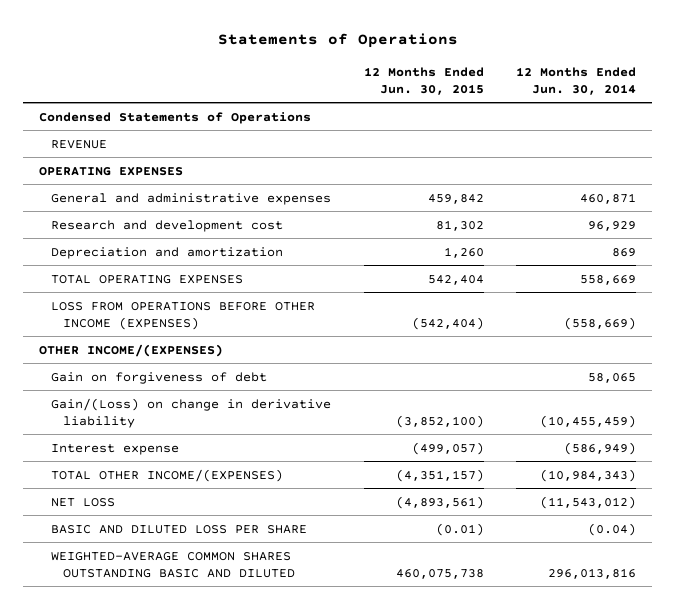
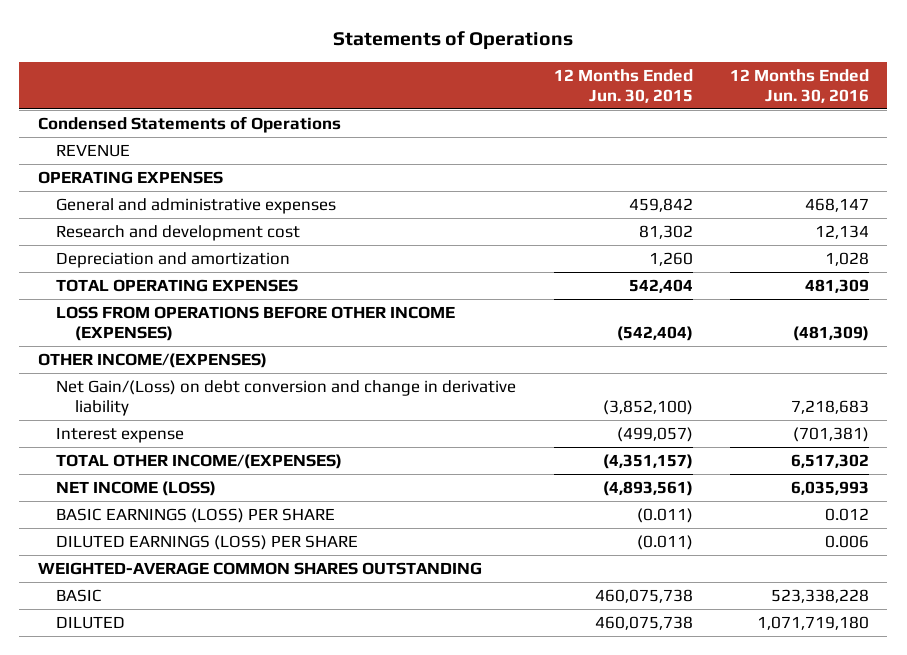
- | 12 Months Ended Jun. 30, 2015 | 12 Months Ended Jun. 30, 2014
+ | 12 Months Ended Jun. 30, 2015 | 12 Months Ended Jun. 30, 2016
- Gain on forgiveness of debt | | 58,065
- Gain/(Loss) on change in derivative liability | (3,852,100) | (10,455,459)
+ Net Gain/(Loss) on debt conversion and change in derivative liability | (3,852,100) | 7,218,683
- NET LOSS | (4,893,561) | (11,543,012)
- BASIC AND DILUTED LOSS PER SHARE | (0.01) | (0.04)
- WEIGHTED-AVERAGE COMMON SHARES OUTSTANDING BASIC AND DILUTED | 460,075,738 | 296,013,816
+ NET INCOME (LOSS) | (4,893,561) | 6,035,993
+ BASIC EARNINGS (LOSS) PER SHARE | (0.011) | 0.012
+ DILUTED EARNINGS (LOSS) PER SHARE | (0.011) | 0.006
+ WEIGHTED-AVERAGE COMMON SHARES OUTSTANDING
+ BASIC | 460,075,738 | 523,338,228
+ DILUTED | 460,075,738 | 1,071,719,180

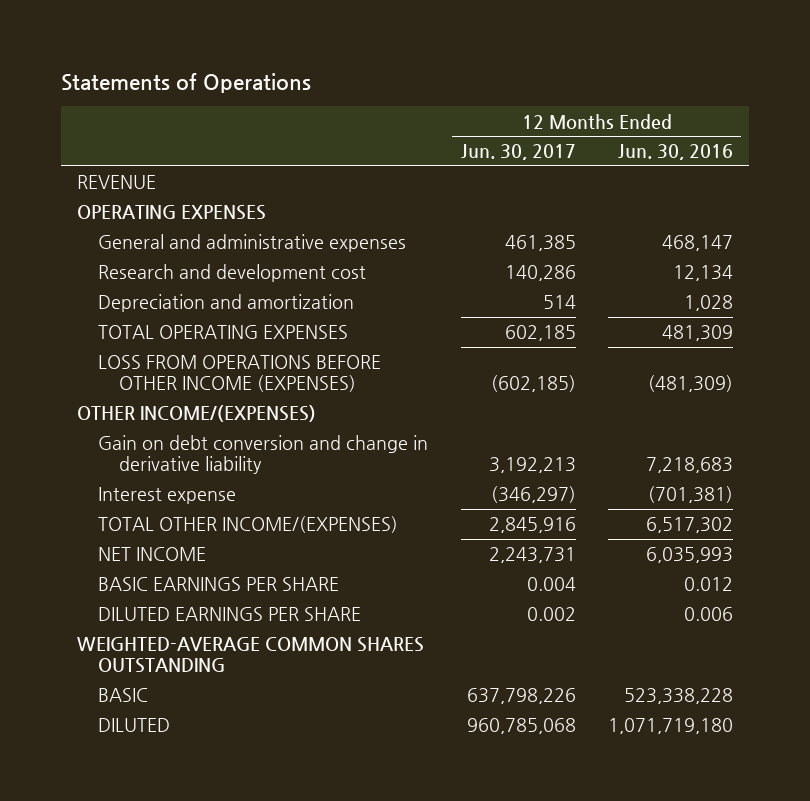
- | 12 Months Ended Jun. 30, 2015 | 12 Months Ended Jun. 30, 2016
+ | 12 Months Ended Jun. 30, 2017 | 12 Months Ended Jun. 30, 2016
- Condensed Statements of Operations
- Net Gain/(Loss) on debt conversion and change in derivative liability | (3,852,100) | 7,218,683
+ Gain on debt conversion and change in derivative liability | 3,192,213 | 7,218,683
- NET INCOME (LOSS) | (4,893,561) | 6,035,993
- BASIC EARNINGS (LOSS) PER SHARE | (0.011) | 0.012
- DILUTED EARNINGS (LOSS) PER SHARE | (0.011) | 0.006
+ NET INCOME | 2,243,731 | 6,035,993
+ BASIC EARNINGS PER SHARE | 0.004 | 0.012
+ DILUTED EARNINGS PER SHARE | 0.002 | 0.006

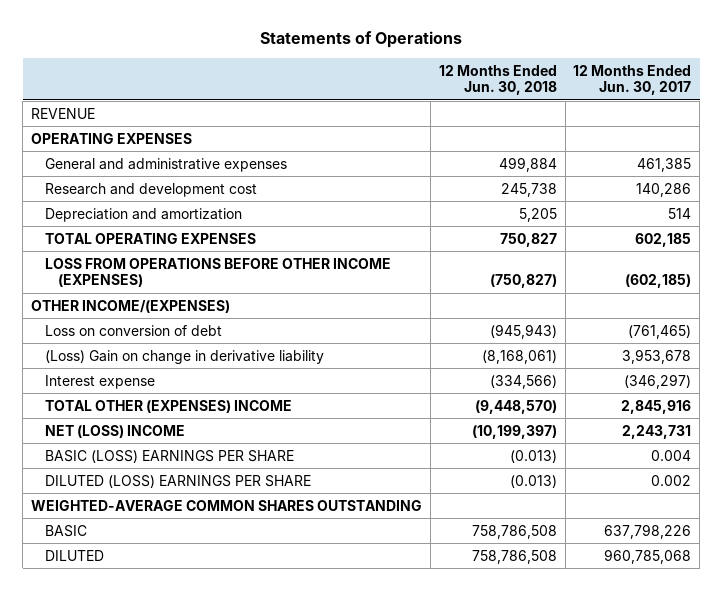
- | 12 Months Ended Jun. 30, 2017 | 12 Months Ended Jun. 30, 2016
+ | 12 Months Ended Jun. 30, 2018 | 12 Months Ended Jun. 30, 2017
- Gain on debt conversion and change in derivative liability | 3,192,213 | 7,218,683
+ Loss on conversion of debt | (945,943) | (761,465)
+ (Loss) Gain on change in derivative liability | (8,168,061) | 3,953,678
- TOTAL OTHER INCOME/(EXPENSES) | 2,845,916 | 6,517,302
- NET INCOME | 2,243,731 | 6,035,993
- BASIC EARNINGS PER SHARE | 0.004 | 0.012
- DILUTED EARNINGS PER SHARE | 0.002 | 0.006
+ TOTAL OTHER (EXPENSES) INCOME | (9,448,570) | 2,845,916
+ NET (LOSS) INCOME | (10,199,397) | 2,243,731
+ BASIC (LOSS) EARNINGS PER SHARE | (0.013) | 0.004
+ DILUTED (LOSS) EARNINGS PER SHARE | (0.013) | 0.002

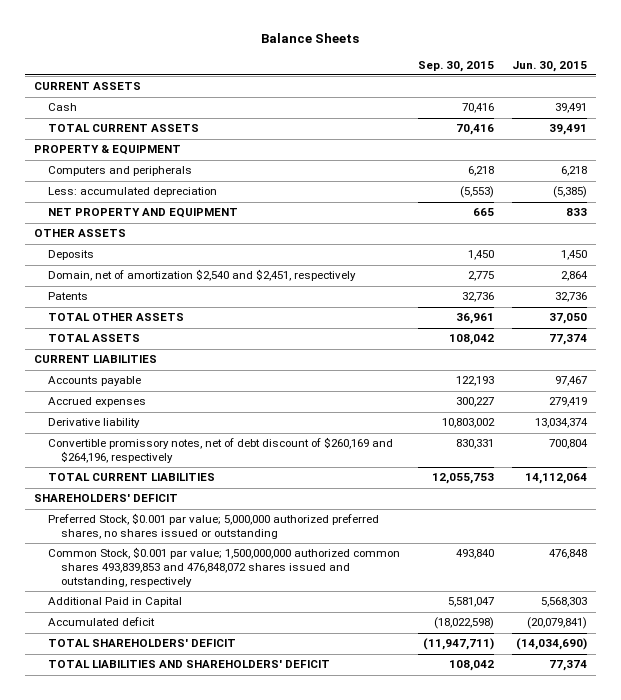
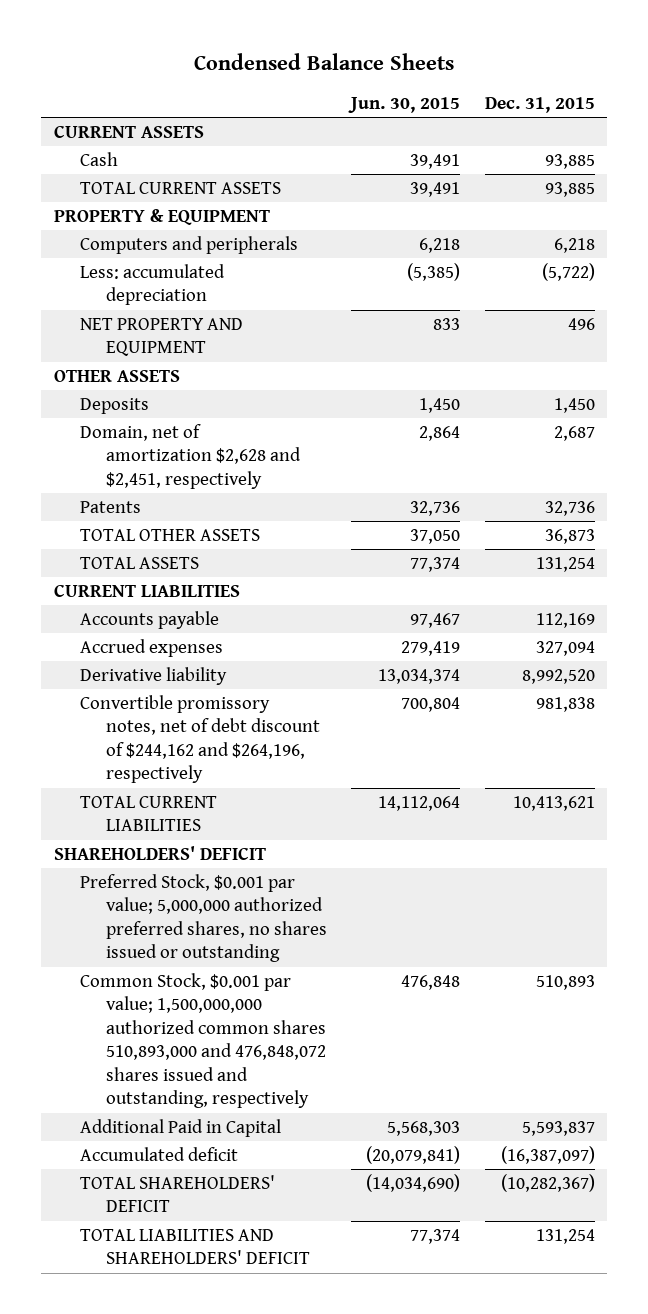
- Balance Sheets
+ Condensed Balance Sheets
- | Sep. 30, 2015 | Jun. 30, 2015
+ | Jun. 30, 2015 | Dec. 31, 2015
- Domain, net of amortization $2,540 and $2,451, respectively | 2,775 | 2,864
+ Domain, net of amortization $2,628 and $2,451, respectively | 2,864 | 2,687
- Convertible promissory notes, net of debt discount of $260,169 and $264,196, respectively | 830,331 | 700,804
+ Convertible promissory notes, net of debt discount of $244,162 and $264,196, respectively | 700,804 | 981,838
- Common Stock, $0.001 par value; 1,500,000,000 authorized common shares 493,839,853 and 476,848,072 shares issued and outstanding, respectively | 493,840 | 476,848
+ Common Stock, $0.001 par value; 1,500,000,000 authorized common shares 510,893,000 and 476,848,072 shares issued and outstanding, respectively | 476,848 | 510,893

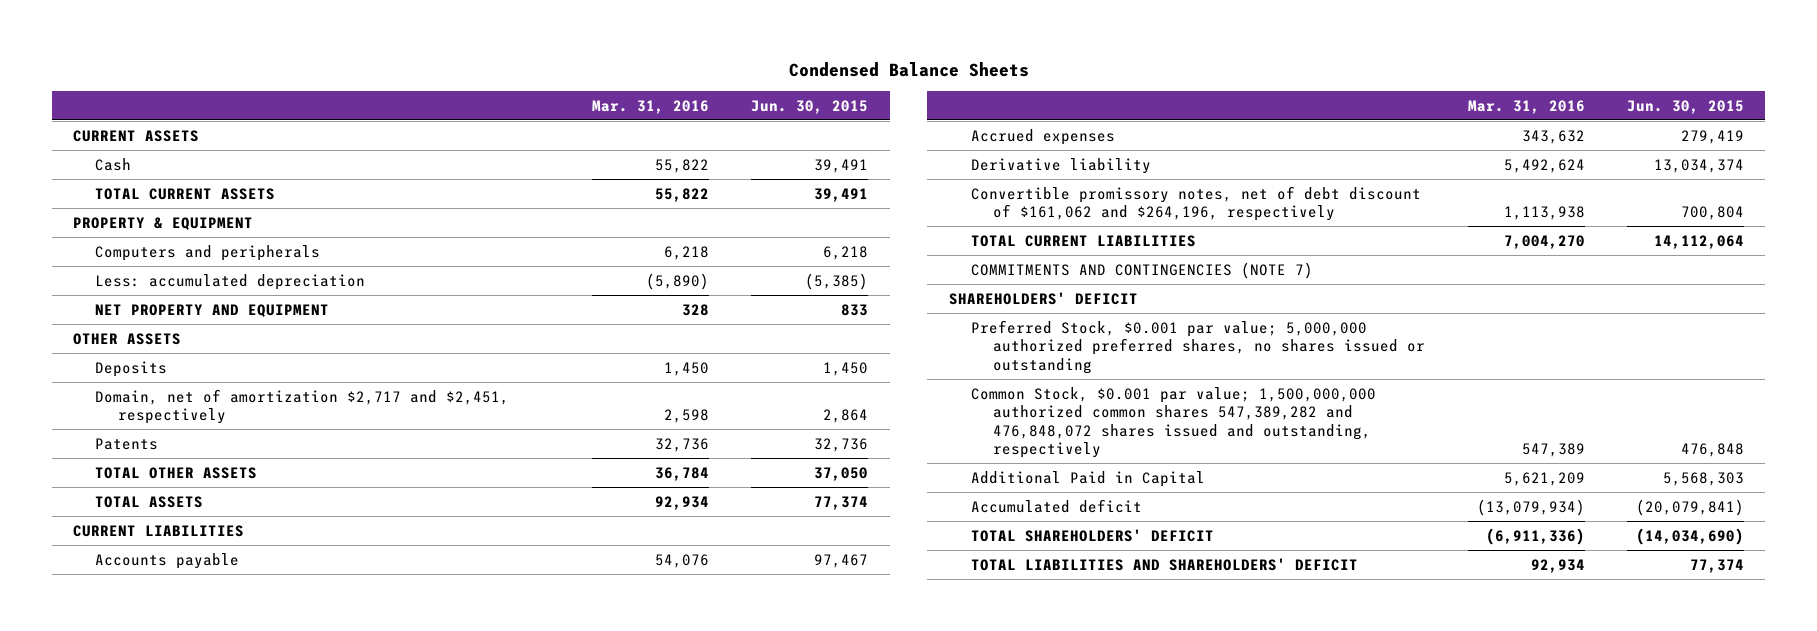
- | Jun. 30, 2015 | Dec. 31, 2015
+ | Mar. 31, 2016 | Jun. 30, 2015
- Domain, net of amortization $2,628 and $2,451, respectively | 2,864 | 2,687
+ Domain, net of amortization $2,717 and $2,451, respectively | 2,598 | 2,864
- Convertible promissory notes, net of debt discount of $244,162 and $264,196, respectively | 700,804 | 981,838
+ Convertible promissory notes, net of debt discount of $161,062 and $264,196, respectively | 1,113,938 | 700,804
+ COMMITMENTS AND CONTINGENCIES (NOTE 7)
- Common Stock, $0.001 par value; 1,500,000,000 authorized common shares 510,893,000 and 476,848,072 shares issued and outstanding, respectively | 476,848 | 510,893
+ Common Stock, $0.001 par value; 1,500,000,000 authorized common shares 547,389,282 and 476,848,072 shares issued and outstanding, respectively | 547,389 | 476,848

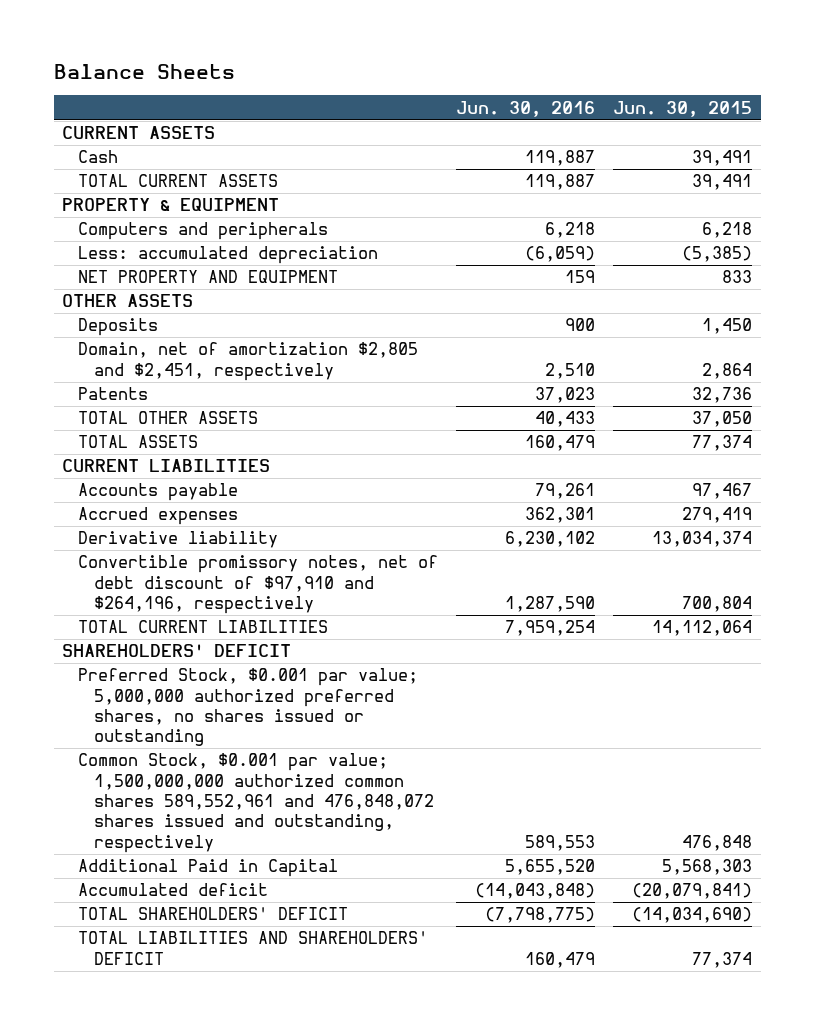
- Condensed Balance Sheets
+ Balance Sheets
- | Mar. 31, 2016 | Jun. 30, 2015
+ | Jun. 30, 2016 | Jun. 30, 2015
- Domain, net of amortization $2,717 and $2,451, respectively | 2,598 | 2,864
+ Domain, net of amortization $2,805 and $2,451, respectively | 2,510 | 2,864
- Convertible promissory notes, net of debt discount of $161,062 and $264,196, respectively | 1,113,938 | 700,804
+ Convertible promissory notes, net of debt discount of $97,910 and $264,196, respectively | 1,287,590 | 700,804
- COMMITMENTS AND CONTINGENCIES (NOTE 7)
- Common Stock, $0.001 par value; 1,500,000,000 authorized common shares 547,389,282 and 476,848,072 shares issued and outstanding, respectively | 547,389 | 476,848
+ Common Stock, $0.001 par value; 1,500,000,000 authorized common shares 589,552,961 and 476,848,072 shares issued and outstanding, respectively | 589,553 | 476,848

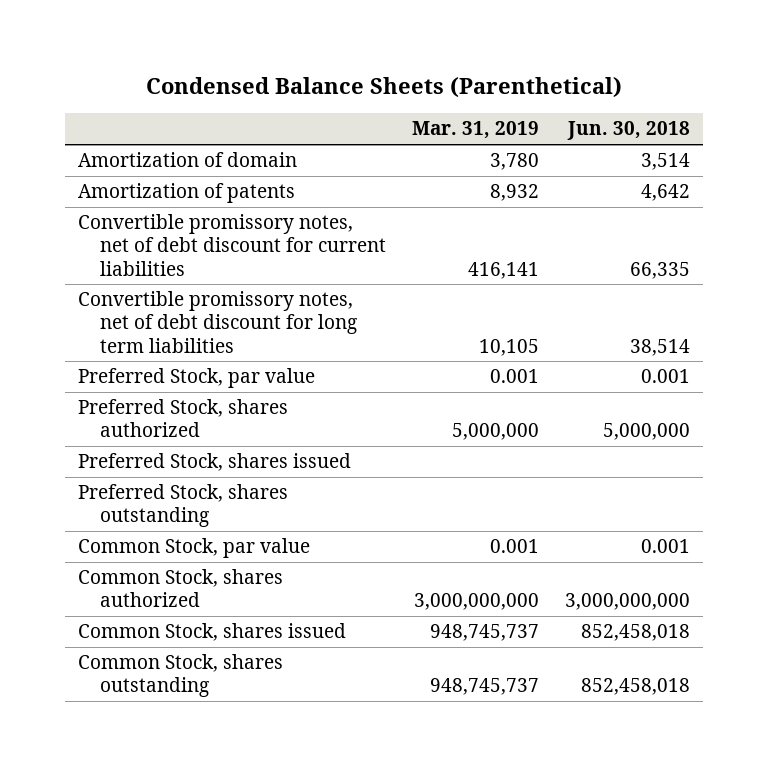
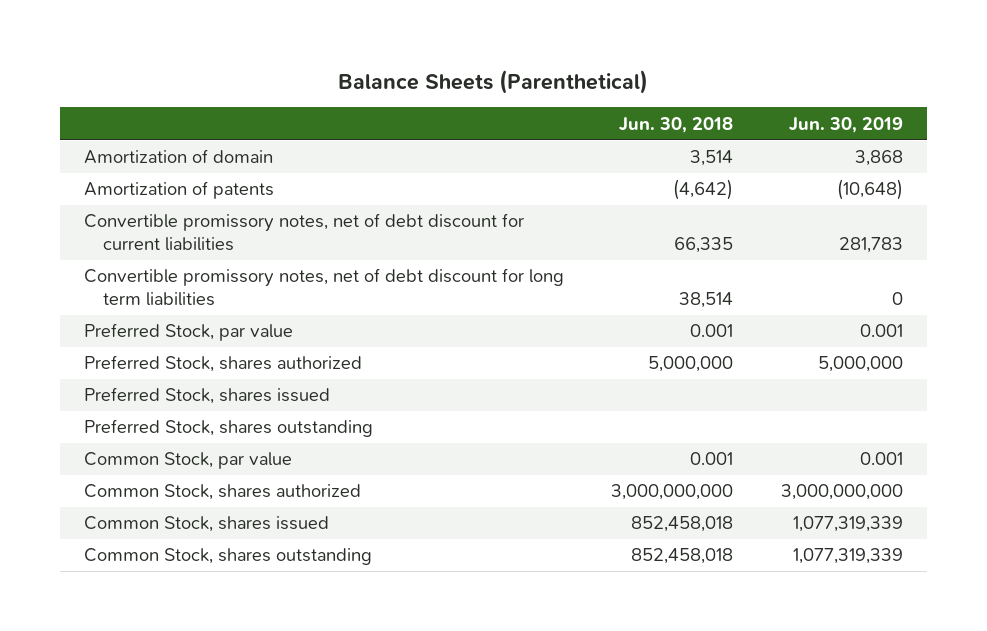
- Condensed Balance Sheets (Parenthetical)
+ Balance Sheets (Parenthetical)
- | Mar. 31, 2019 | Jun. 30, 2018
+ | Jun. 30, 2018 | Jun. 30, 2019
- Amortization of patents | 8,932 | 4,642
+ Amortization of patents | (4,642) | (10,648)

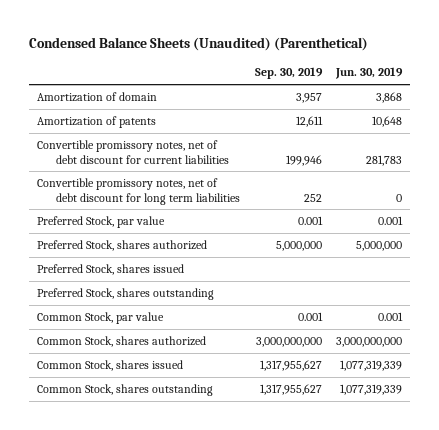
- Balance Sheets (Parenthetical)
+ Condensed Balance Sheets (Unaudited) (Parenthetical)
- | Jun. 30, 2018 | Jun. 30, 2019
+ | Sep. 30, 2019 | Jun. 30, 2019
- Amortization of patents | (4,642) | (10,648)
+ Amortization of patents | 12,611 | 10,648

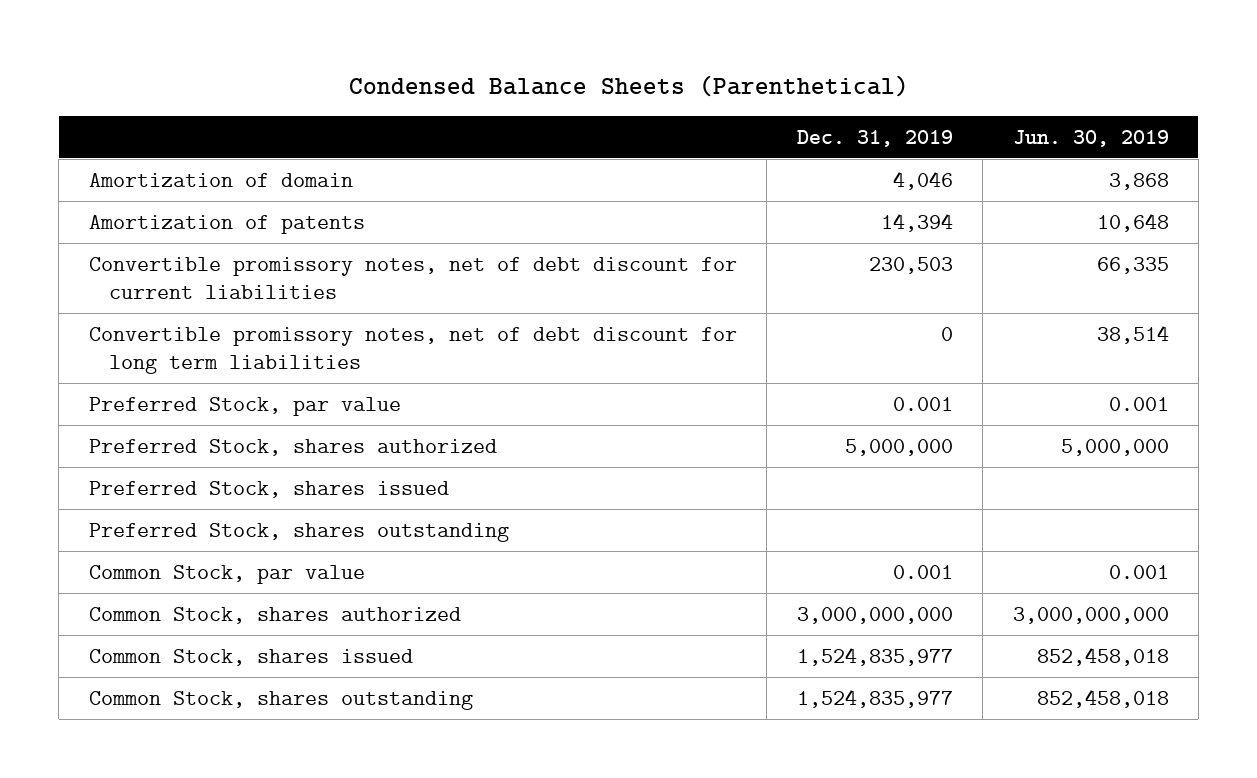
- Condensed Balance Sheets (Unaudited) (Parenthetical)
+ Condensed Balance Sheets (Parenthetical)
- | Sep. 30, 2019 | Jun. 30, 2019
+ | Dec. 31, 2019 | Jun. 30, 2019
- Convertible promissory notes, net of debt discount for current liabilities | 199,946 | 281,783
- Convertible promissory notes, net of debt discount for long term liabilities | 252 | 0
+ Convertible promissory notes, net of debt discount for current liabilities | 230,503 | 66,335
+ Convertible promissory notes, net of debt discount for long term liabilities | 0 | 38,514
- Common Stock, shares issued | 1,317,955,627 | 1,077,319,339
- Common Stock, shares outstanding | 1,317,955,627 | 1,077,319,339
+ Common Stock, shares issued | 1,524,835,977 | 852,458,018
+ Common Stock, shares outstanding | 1,524,835,977 | 852,458,018

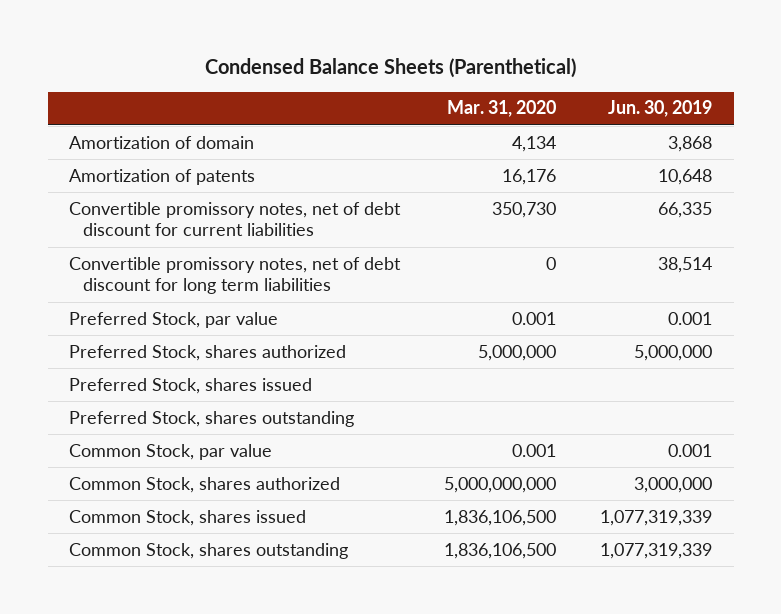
- | Dec. 31, 2019 | Jun. 30, 2019
+ | Mar. 31, 2020 | Jun. 30, 2019
- Common Stock, shares authorized | 3,000,000,000 | 3,000,000,000
- Common Stock, shares issued | 1,524,835,977 | 852,458,018
- Common Stock, shares outstanding | 1,524,835,977 | 852,458,018
+ Common Stock, shares authorized | 5,000,000,000 | 3,000,000
+ Common Stock, shares issued | 1,836,106,500 | 1,077,319,339
+ Common Stock, shares outstanding | 1,836,106,500 | 1,077,319,339

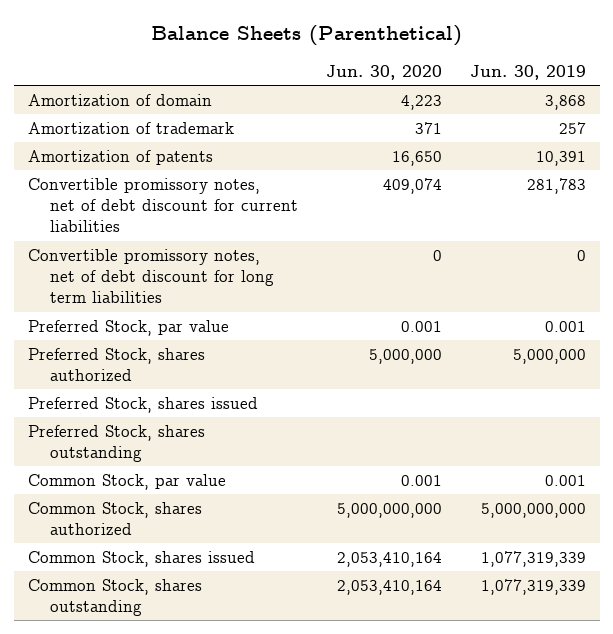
- Condensed Balance Sheets (Parenthetical)
+ Balance Sheets (Parenthetical)
- | Mar. 31, 2020 | Jun. 30, 2019
+ | Jun. 30, 2020 | Jun. 30, 2019
- Amortization of patents | 16,176 | 10,648
- Convertible promissory notes, net of debt discount for current liabilities | 350,730 | 66,335
- Convertible promissory notes, net of debt discount for long term liabilities | 0 | 38,514
+ Amortization of trademark | 371 | 257
+ Amortization of patents | 16,650 | 10,391
+ Convertible promissory notes, net of debt discount for current liabilities | 409,074 | 281,783
+ Convertible promissory notes, net of debt discount for long term liabilities | 0 | 0
- Common Stock, shares authorized | 5,000,000,000 | 3,000,000
+ Common Stock, shares authorized | 5,000,000,000 | 5,000,000,000

